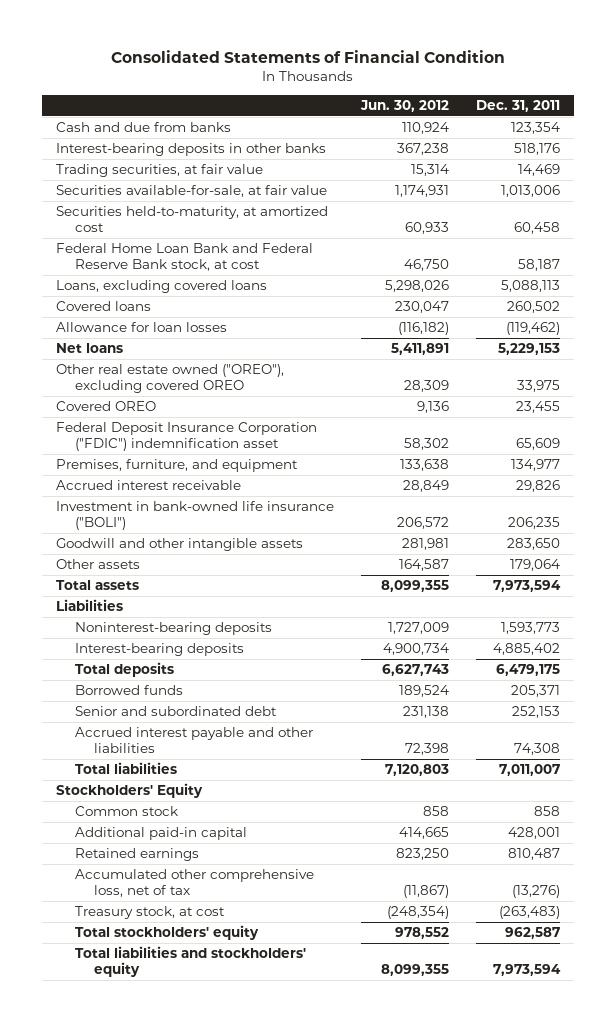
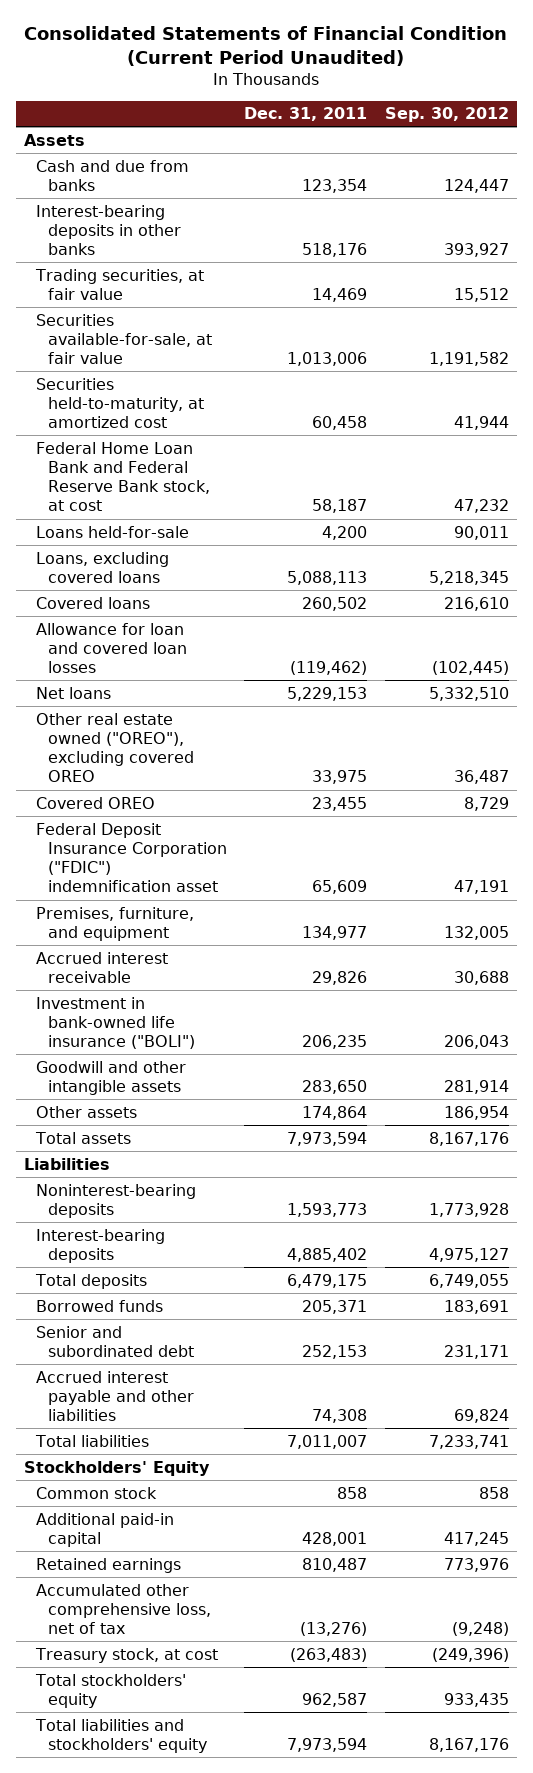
- Consolidated Statements of Financial Condition
+ Consolidated Statements of Financial Condition (Current Period Unaudited)
- | Jun. 30, 2012 | Dec. 31, 2011
+ | Dec. 31, 2011 | Sep. 30, 2012
+ Assets
+ Loans held-for-sale | 4,200 | 90,011
- Allowance for loan losses | (116,182) | (119,462)
+ Allowance for loan and covered loan losses | (119,462) | (102,445)
- Other assets | 164,587 | 179,064
+ Other assets | 174,864 | 186,954

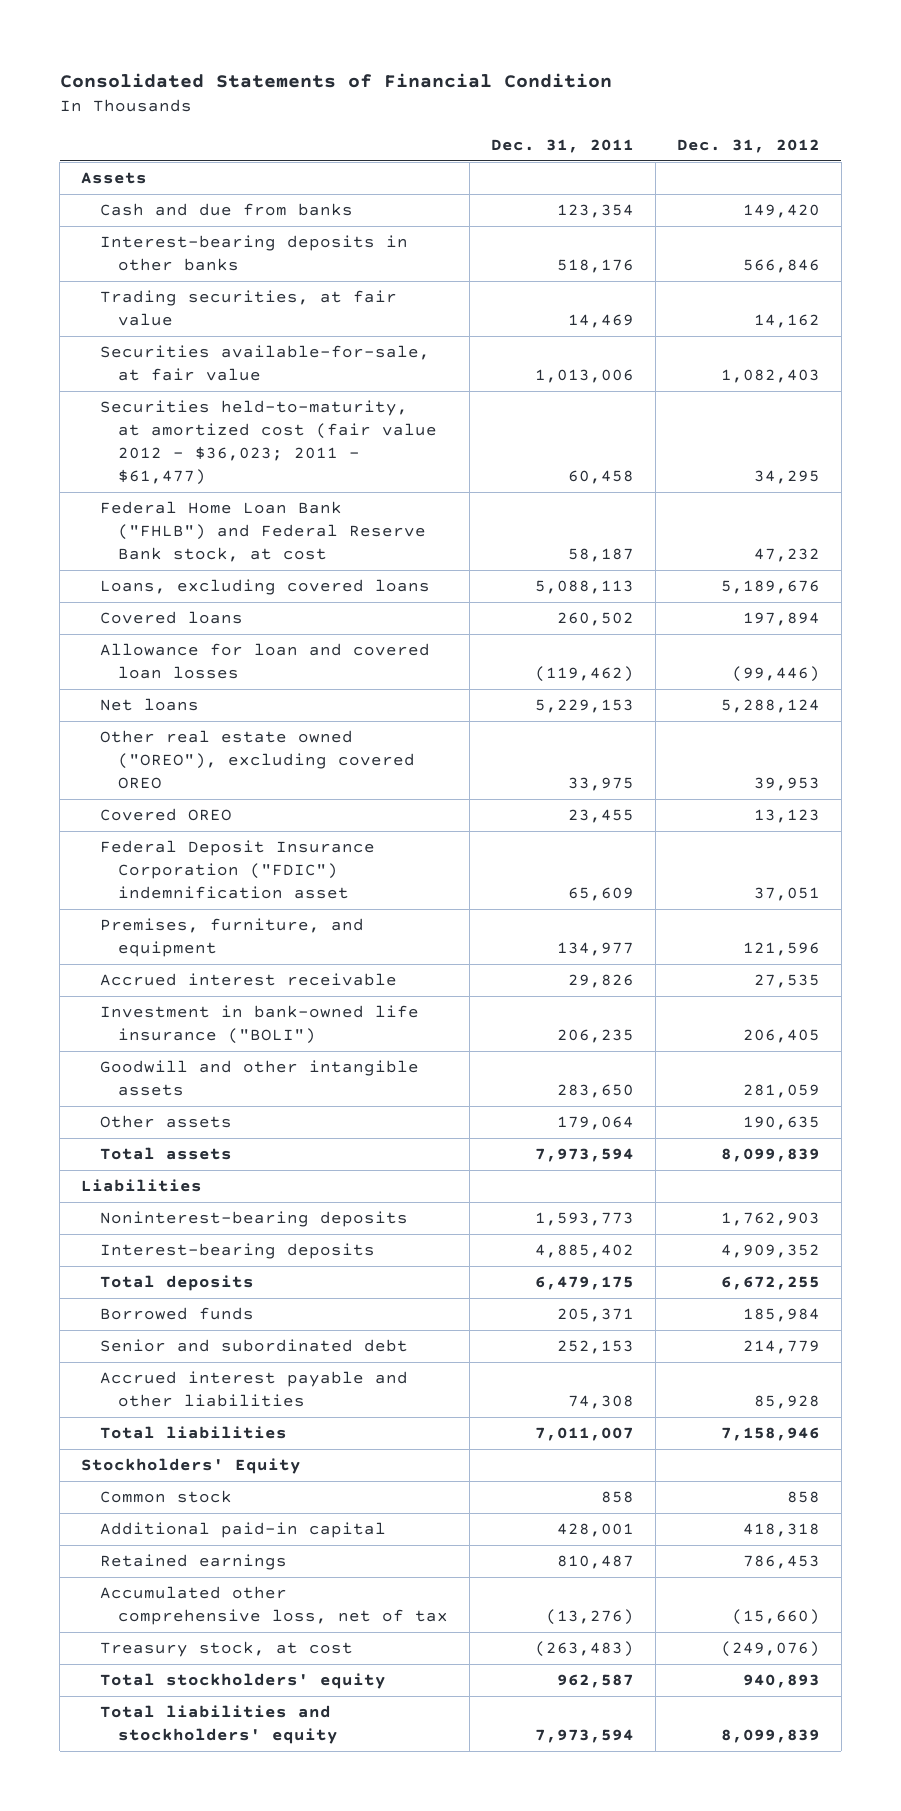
- Consolidated Statements of Financial Condition (Current Period Unaudited)
+ Consolidated Statements of Financial Condition
- | Dec. 31, 2011 | Sep. 30, 2012
+ | Dec. 31, 2011 | Dec. 31, 2012
- Securities held-to-maturity, at amortized cost | 60,458 | 41,944
- Federal Home Loan Bank and Federal Reserve Bank stock, at cost | 58,187 | 47,232
- Loans held-for-sale | 4,200 | 90,011
+ Securities held-to-maturity, at amortized cost (fair value 2012 - $36,023; 2011 - $61,477) | 60,458 | 34,295
+ Federal Home Loan Bank ("FHLB") and Federal Reserve Bank stock, at cost | 58,187 | 47,232
- Other assets | 174,864 | 186,954
+ Other assets | 179,064 | 190,635

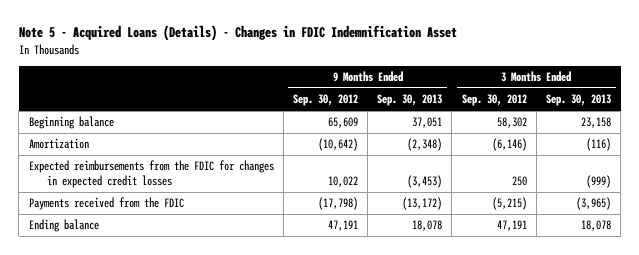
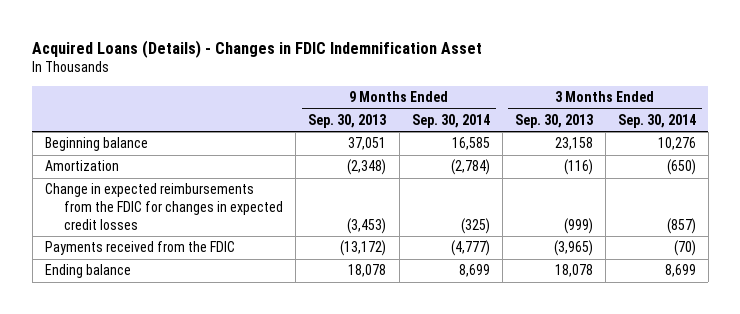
- Note 5 - Acquired Loans (Details) - Changes in FDIC Indemnification Asset
+ Acquired Loans (Details) - Changes in FDIC Indemnification Asset
- | 9 Months Ended Sep. 30, 2012 | 9 Months Ended Sep. 30, 2013 | 3 Months Ended Sep. 30, 2012 | 3 Months Ended Sep. 30, 2013
+ | 9 Months Ended Sep. 30, 2013 | 9 Months Ended Sep. 30, 2014 | 3 Months Ended Sep. 30, 2013 | 3 Months Ended Sep. 30, 2014
- Expected reimbursements from the FDIC for changes in expected credit losses | 10,022 | (3,453) | 250 | (999)
+ Change in expected reimbursements from the FDIC for changes in expected credit losses | (3,453) | (325) | (999) | (857)

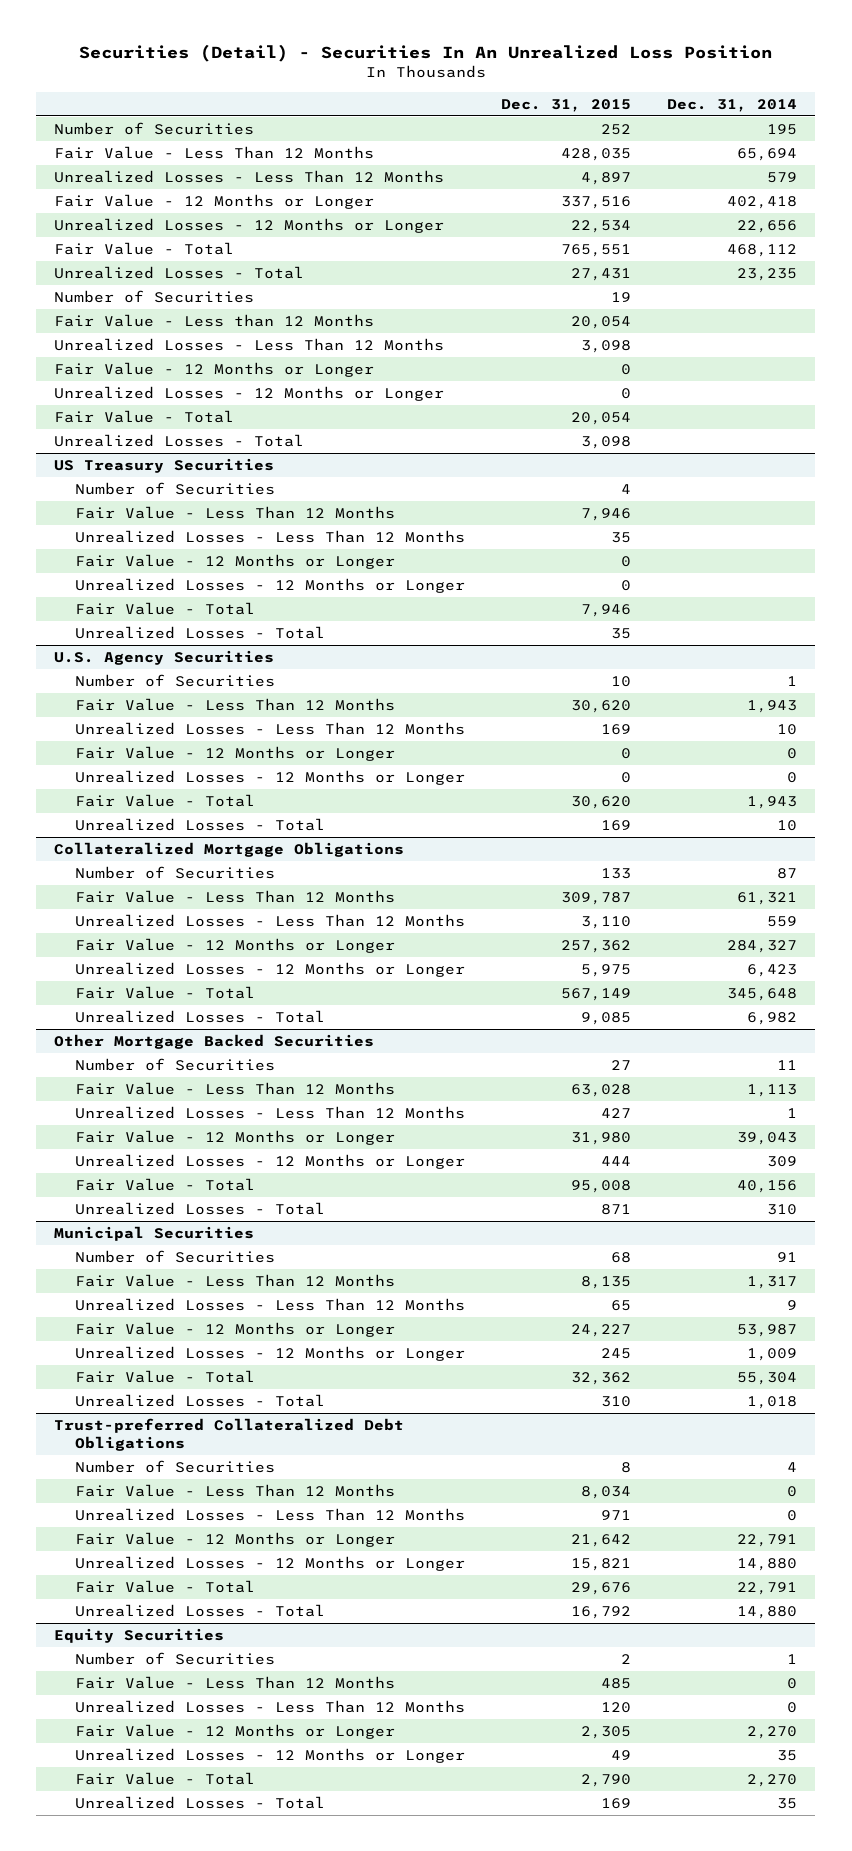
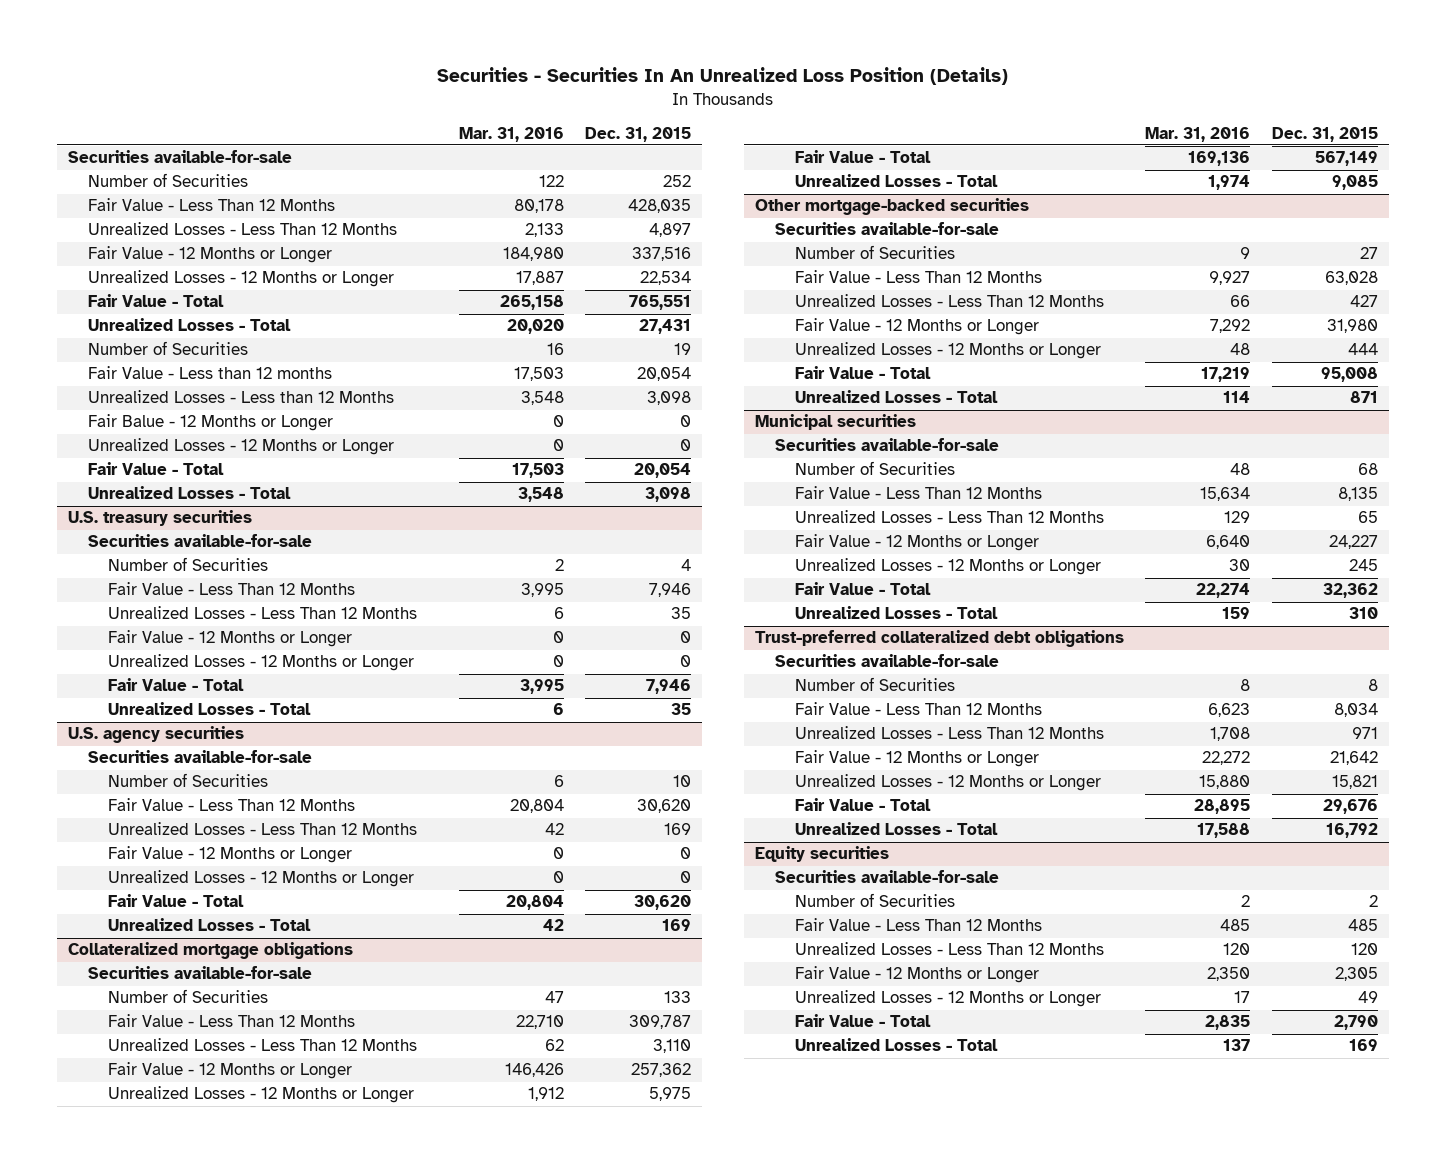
- Securities (Detail) - Securities In An Unrealized Loss Position
+ Securities - Securities In An Unrealized Loss Position (Details)
- | Dec. 31, 2015 | Dec. 31, 2014
+ | Mar. 31, 2016 | Dec. 31, 2015
+ Securities available-for-sale
- Fair Value - Less than 12 Months | 20,054 |
- Unrealized Losses - Less Than 12 Months | 3,098 |
- Fair Value - 12 Months or Longer | 0 |
+ Fair Value - Less than 12 months | 17,503 | 20,054
+ Unrealized Losses - Less than 12 Months | 3,548 | 3,098
+ Fair Balue - 12 Months or Longer | 0 | 0
- US Treasury Securities
+ U.S. treasury securities
+ Securities available-for-sale
- U.S. Agency Securities
+ U.S. agency securities
+ Securities available-for-sale
- Collateralized Mortgage Obligations
+ Collateralized mortgage obligations
+ Securities available-for-sale
- Other Mortgage Backed Securities
+ Other mortgage-backed securities
+ Securities available-for-sale
- Municipal Securities
+ Municipal securities
+ Securities available-for-sale
- Trust-preferred Collateralized Debt Obligations
+ Trust-preferred collateralized debt obligations
+ Securities available-for-sale
- Equity Securities
+ Equity securities
+ Securities available-for-sale

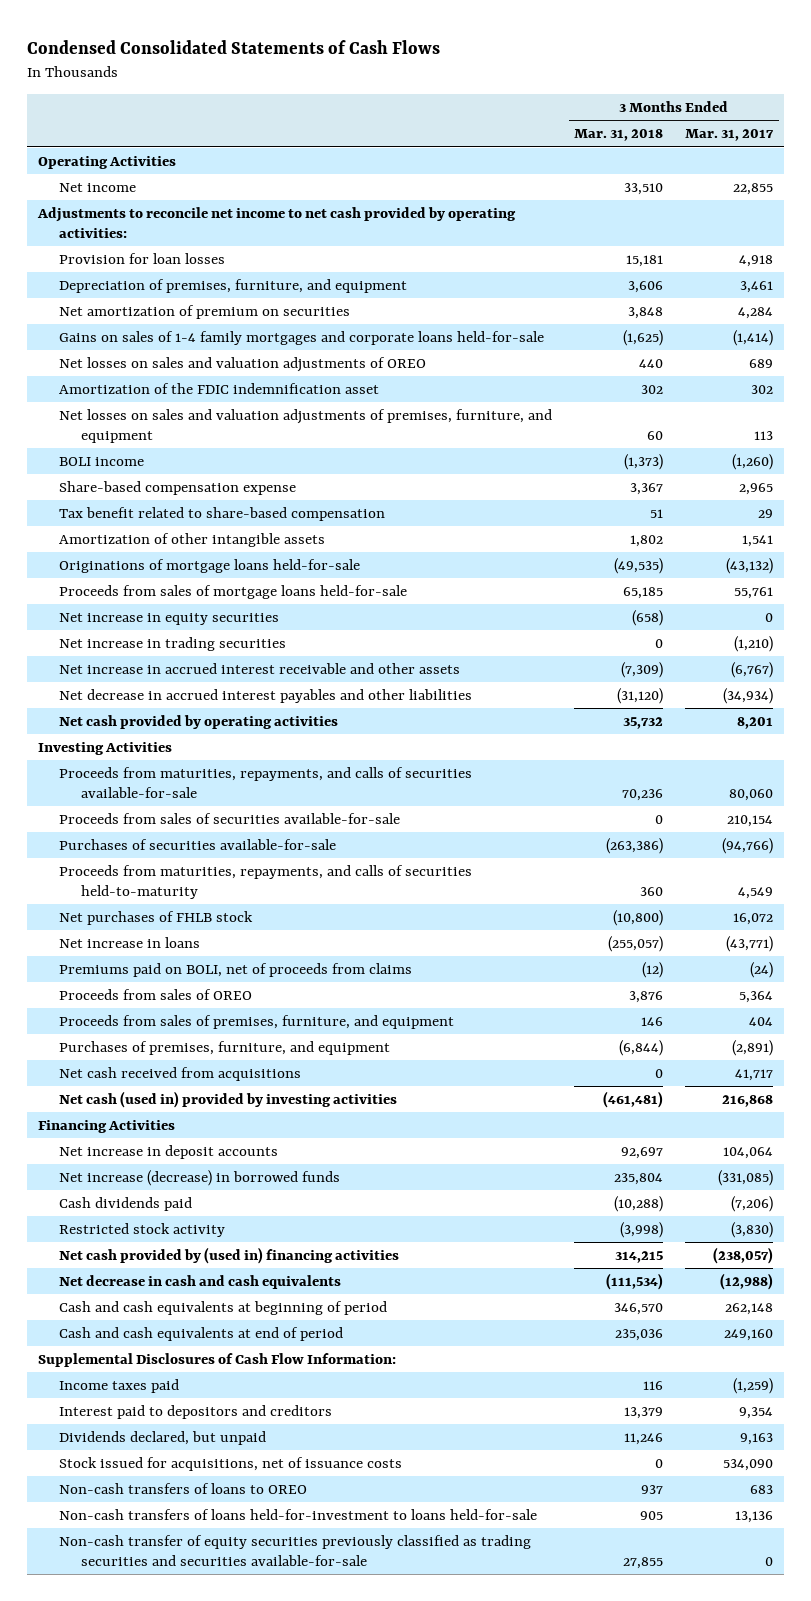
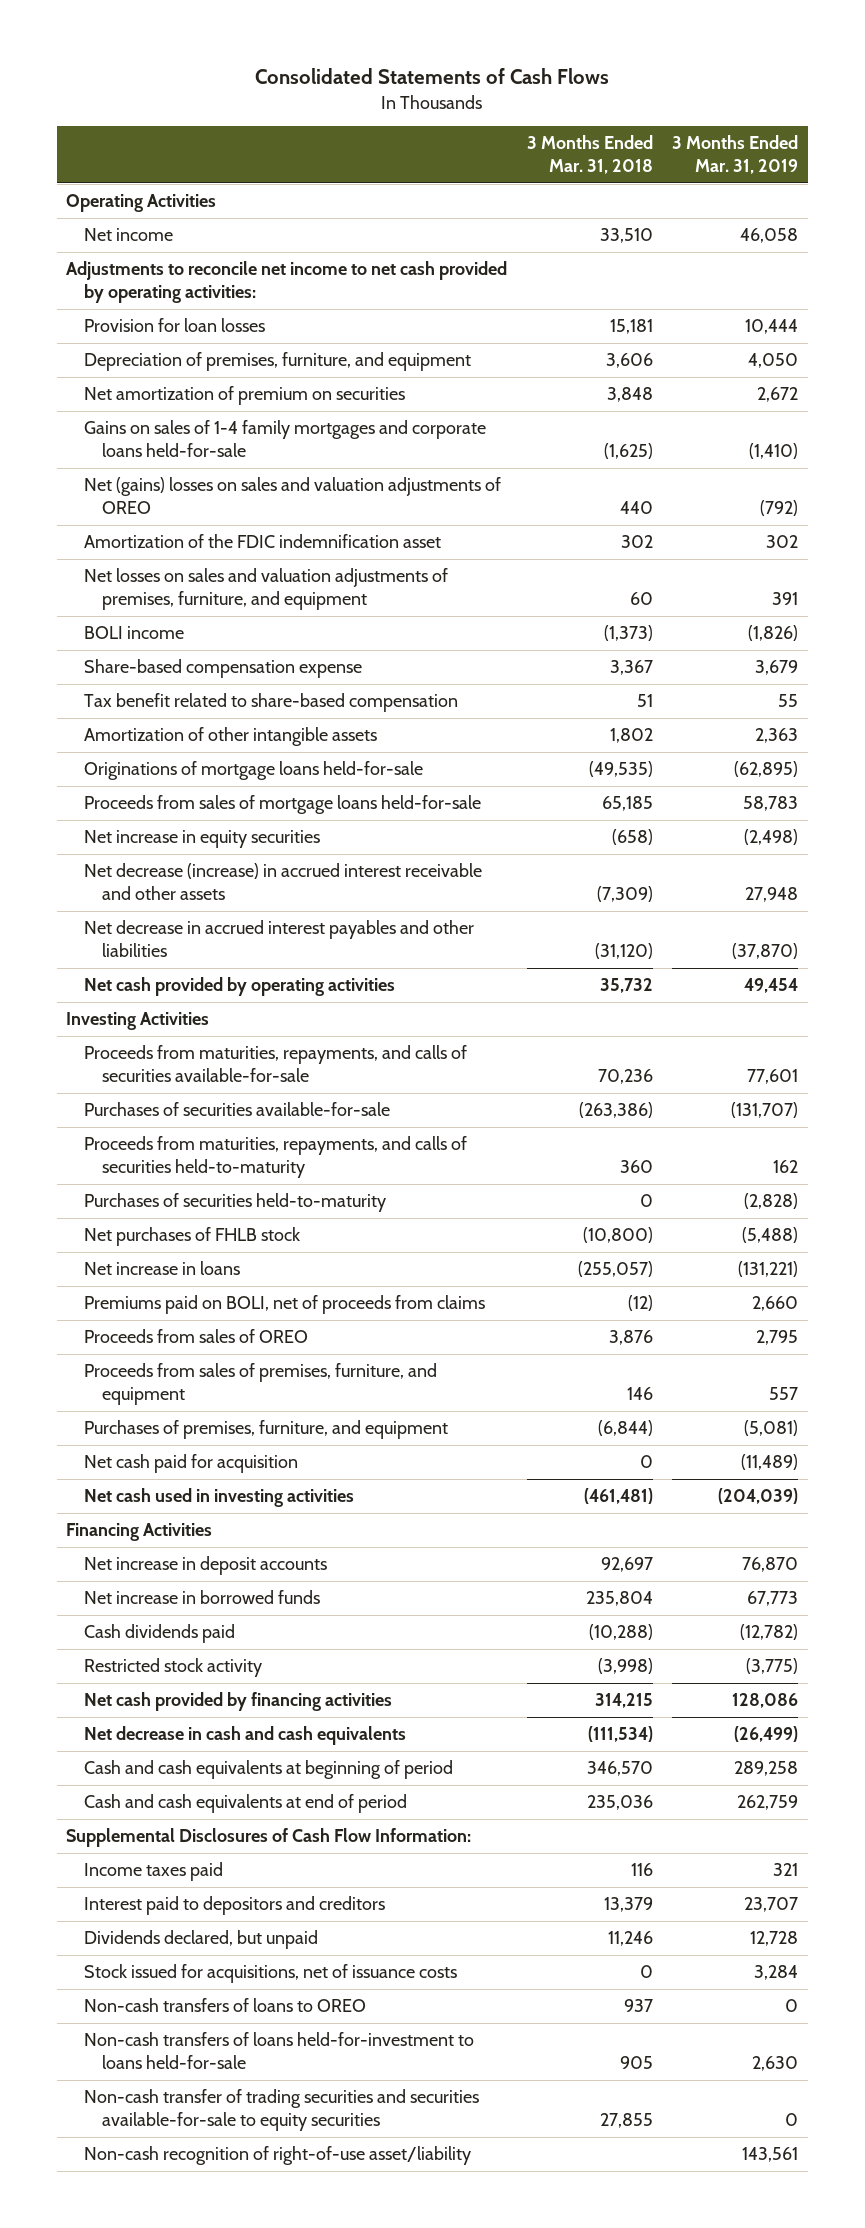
- Condensed Consolidated Statements of Cash Flows
+ Consolidated Statements of Cash Flows
- | 3 Months Ended Mar. 31, 2018 | 3 Months Ended Mar. 31, 2017
+ | 3 Months Ended Mar. 31, 2018 | 3 Months Ended Mar. 31, 2019
- Net losses on sales and valuation adjustments of OREO | 440 | 689
+ Net (gains) losses on sales and valuation adjustments of OREO | 440 | (792)
- Net increase in trading securities | 0 | (1,210)
- Net increase in accrued interest receivable and other assets | (7,309) | (6,767)
+ Net decrease (increase) in accrued interest receivable and other assets | (7,309) | 27,948
- Proceeds from sales of securities available-for-sale | 0 | 210,154
+ Purchases of securities held-to-maturity | 0 | (2,828)
- Net cash received from acquisitions | 0 | 41,717
- Net cash (used in) provided by investing activities | (461,481) | 216,868
+ Net cash paid for acquisition | 0 | (11,489)
+ Net cash used in investing activities | (461,481) | (204,039)
- Net increase (decrease) in borrowed funds | 235,804 | (331,085)
+ Net increase in borrowed funds | 235,804 | 67,773
- Net cash provided by (used in) financing activities | 314,215 | (238,057)
+ Net cash provided by financing activities | 314,215 | 128,086
- Non-cash transfer of equity securities previously classified as trading securities and securities available-for-sale | 27,855 | 0
+ Non-cash transfer of trading securities and securities available-for-sale to equity securities | 27,855 | 0
+ Non-cash recognition of right-of-use asset/liability | | 143,561

